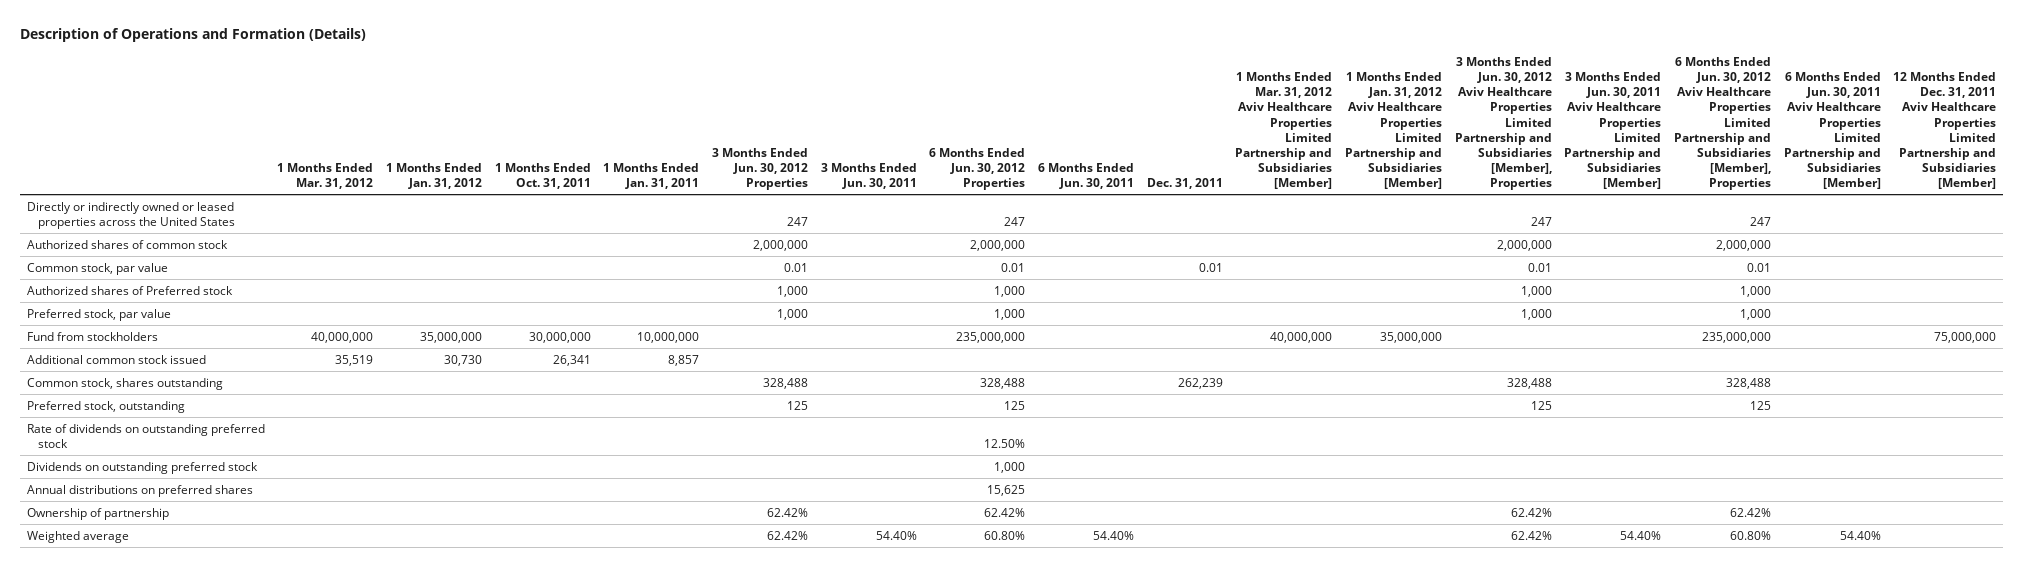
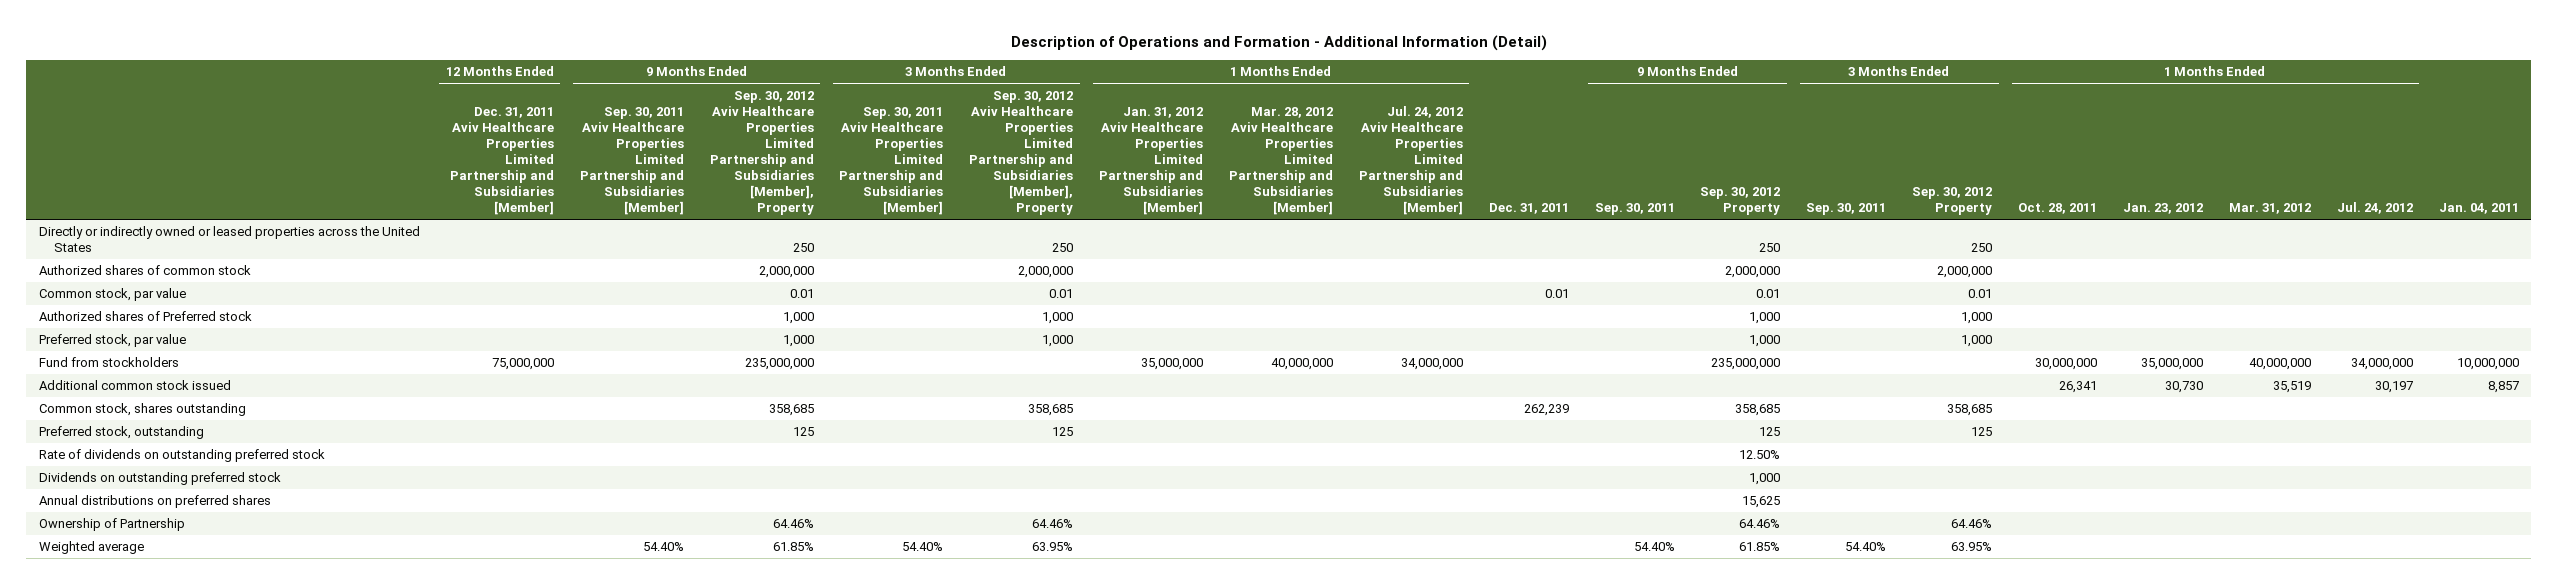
- Description of Operations and Formation (Details)
+ Description of Operations and Formation - Additional Information (Detail)
- | 1 Months Ended Mar. 31, 2012 | 1 Months Ended Jan. 31, 2012 | 1 Months Ended Oct. 31, 2011 | 1 Months Ended Jan. 31, 2011 | 3 Months Ended Jun. 30, 2012 Properties | 3 Months Ended Jun. 30, 2011 | 6 Months Ended Jun. 30, 2012 Properties | 6 Months Ended Jun. 30, 2011 | Dec. 31, 2011 | 1 Months Ended Mar. 31, 2012 Aviv Healthcare Properties Limited Partnership and Subsidiaries [Member] | 1 Months Ended Jan. 31, 2012 Aviv Healthcare Properties Limited Partnership and Subsidiaries [Member] | 3 Months Ended Jun. 30, 2012 Aviv Healthcare Properties Limited Partnership and Subsidiaries [Member], Properties | 3 Months Ended Jun. 30, 2011 Aviv Healthcare Properties Limited Partnership and Subsidiaries [Member] | 6 Months Ended Jun. 30, 2012 Aviv Healthcare Properties Limited Partnership and Subsidiaries [Member], Properties | 6 Months Ended Jun. 30, 2011 Aviv Healthcare Properties Limited Partnership and Subsidiaries [Member] | 12 Months Ended Dec. 31, 2011 Aviv Healthcare Properties Limited Partnership and Subsidiaries [Member]
+ | 12 Months Ended Dec. 31, 2011 Aviv Healthcare Properties Limited Partnership and Subsidiaries [Member] | 9 Months Ended Sep. 30, 2011 Aviv Healthcare Properties Limited Partnership and Subsidiaries [Member] | 9 Months Ended Sep. 30, 2012 Aviv Healthcare Properties Limited Partnership and Subsidiaries [Member], Property | 3 Months Ended Sep. 30, 2011 Aviv Healthcare Properties Limited Partnership and Subsidiaries [Member] | 3 Months Ended Sep. 30, 2012 Aviv Healthcare Properties Limited Partnership and Subsidiaries [Member], Property | 1 Months Ended Jan. 31, 2012 Aviv Healthcare Properties Limited Partnership and Subsidiaries [Member] | 1 Months Ended Mar. 28, 2012 Aviv Healthcare Properties Limited Partnership and Subsidiaries [Member] | 1 Months Ended Jul. 24, 2012 Aviv Healthcare Properties Limited Partnership and Subsidiaries [Member] | Dec. 31, 2011 | 9 Months Ended Sep. 30, 2011 | 9 Months Ended Sep. 30, 2012 Property | 3 Months Ended Sep. 30, 2011 | 3 Months Ended Sep. 30, 2012 Property | 1 Months Ended Oct. 28, 2011 | 1 Months Ended Jan. 23, 2012 | 1 Months Ended Mar. 31, 2012 | 1 Months Ended Jul. 24, 2012 | Jan. 04, 2011
- Ownership of partnership | | | | | 62.42% | | 62.42% | | | | | 62.42% | | 62.42% | |
+ Ownership of Partnership | | | 64.46% | | 64.46% | | | | | | 64.46% | | 64.46% | | | | |

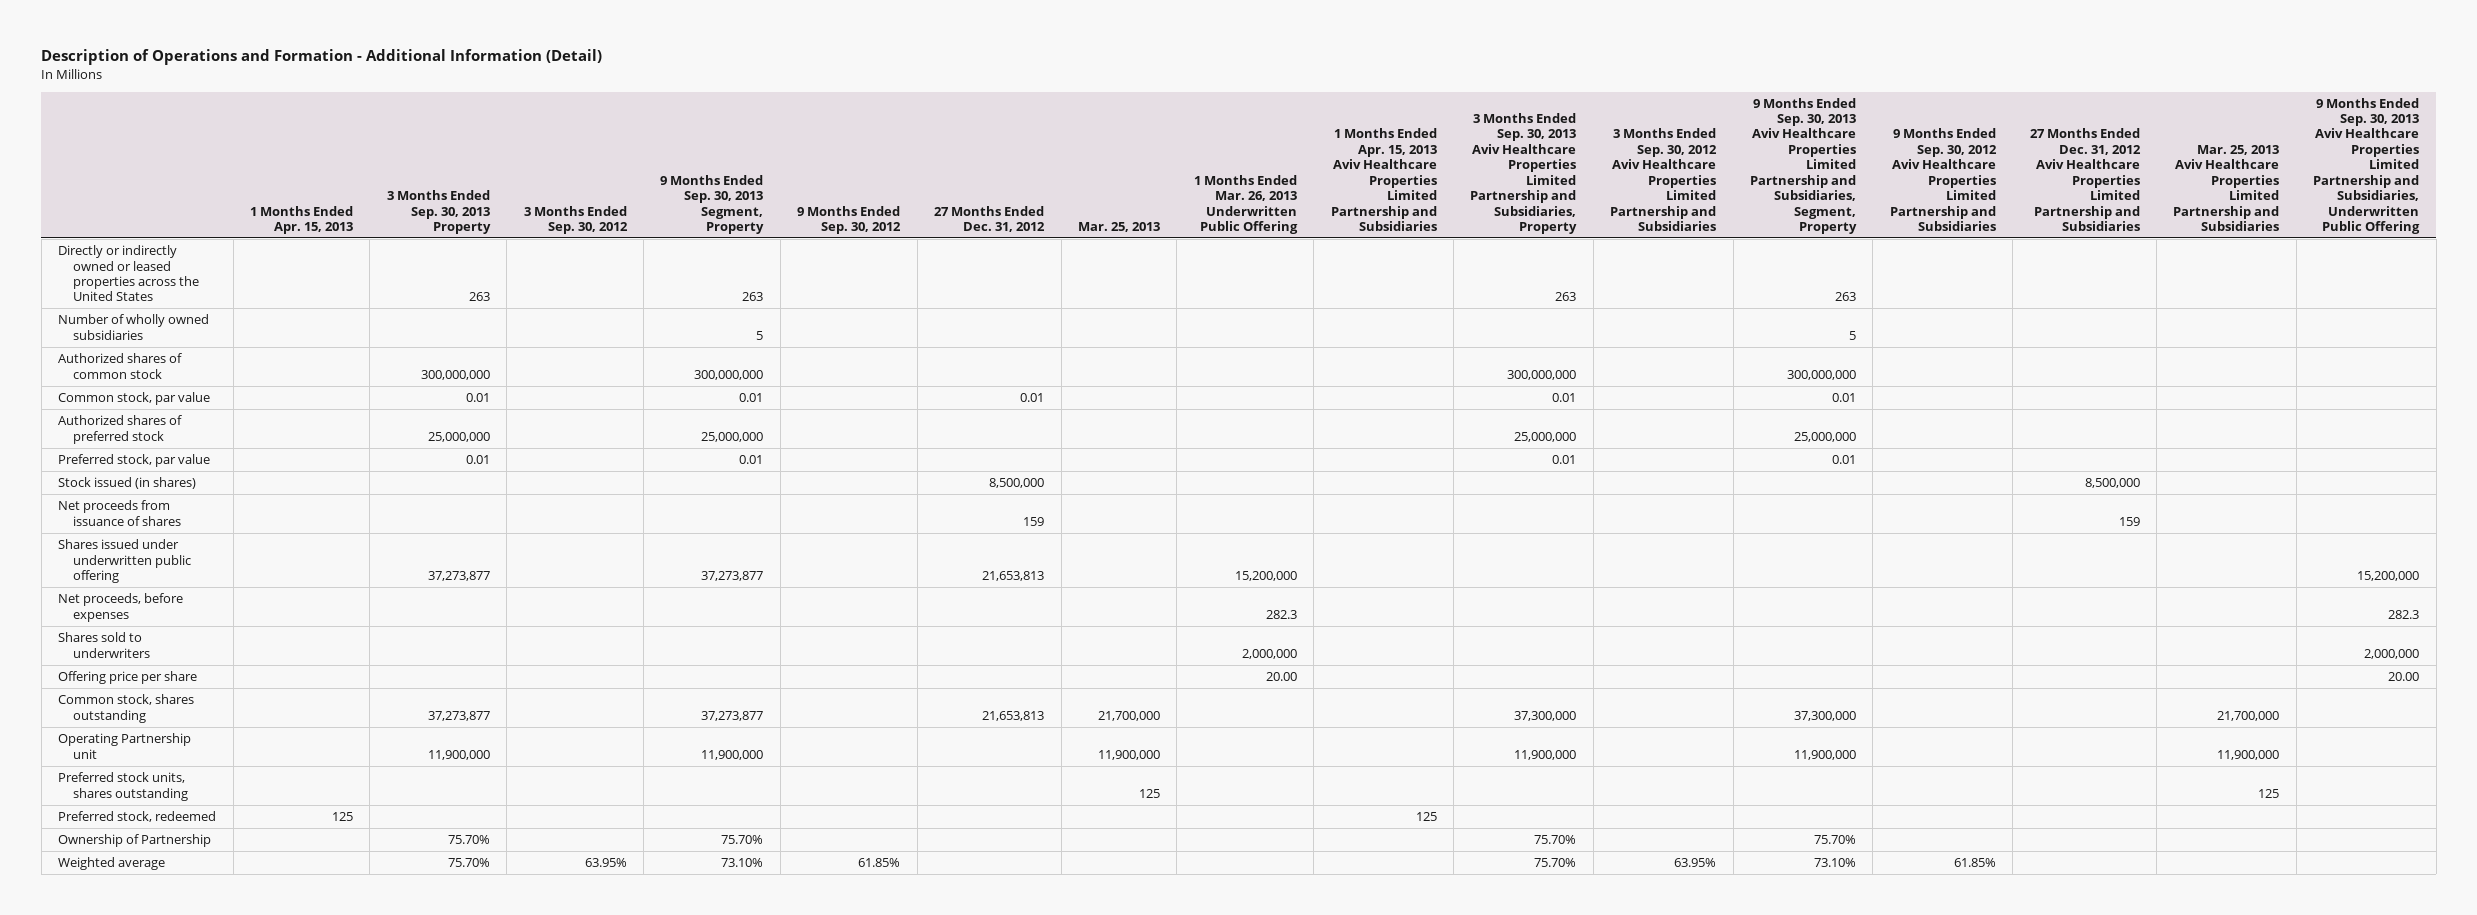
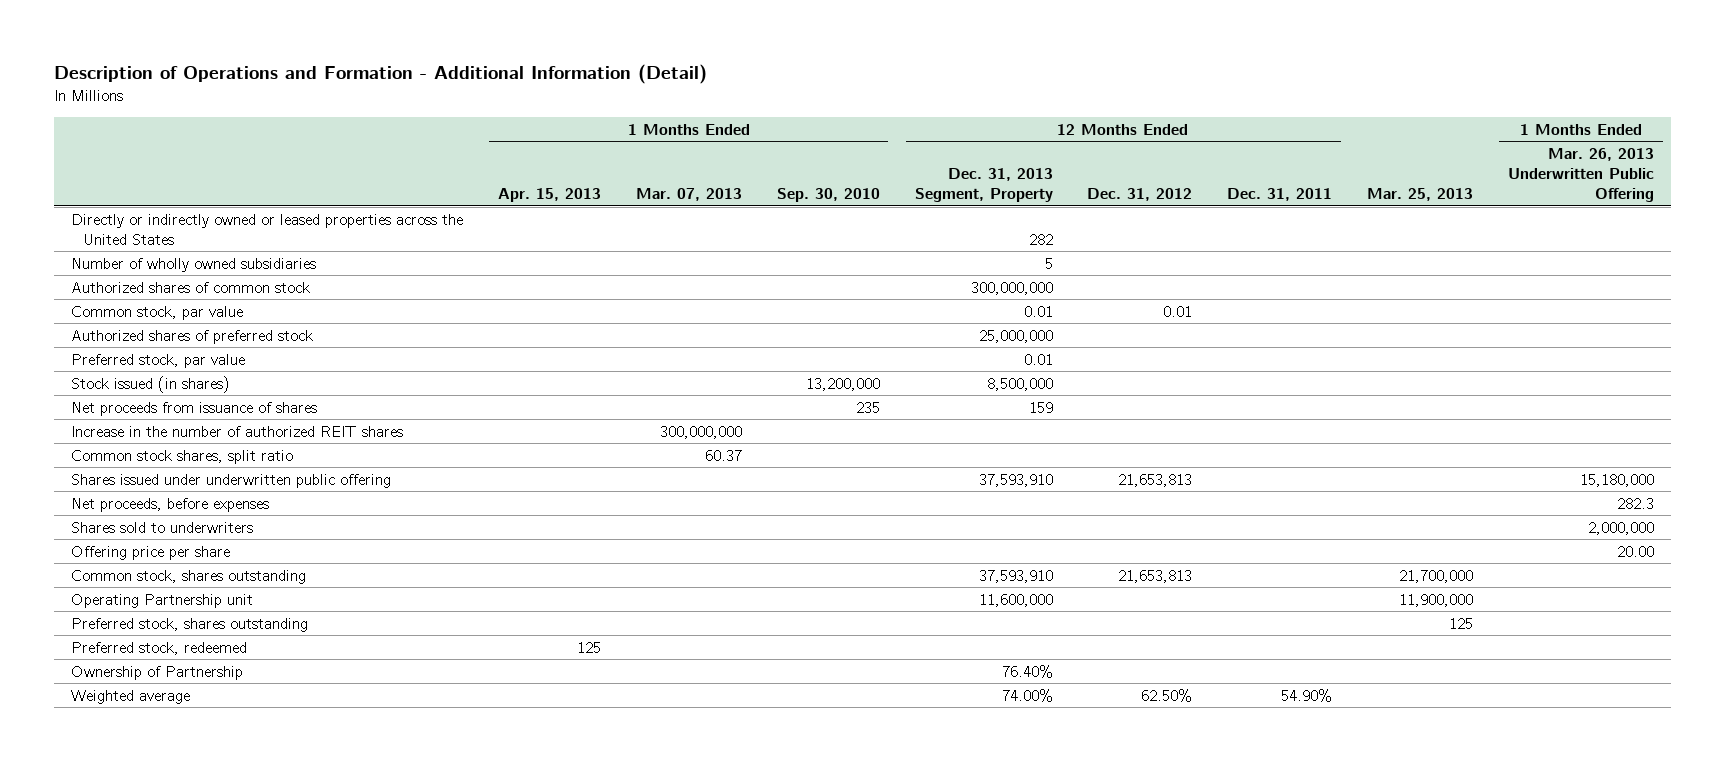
- | 1 Months Ended Apr. 15, 2013 | 3 Months Ended Sep. 30, 2013 Property | 3 Months Ended Sep. 30, 2012 | 9 Months Ended Sep. 30, 2013 Segment, Property | 9 Months Ended Sep. 30, 2012 | 27 Months Ended Dec. 31, 2012 | Mar. 25, 2013 | 1 Months Ended Mar. 26, 2013 Underwritten Public Offering | 1 Months Ended Apr. 15, 2013 Aviv Healthcare Properties Limited Partnership and Subsidiaries | 3 Months Ended Sep. 30, 2013 Aviv Healthcare Properties Limited Partnership and Subsidiaries, Property | 3 Months Ended Sep. 30, 2012 Aviv Healthcare Properties Limited Partnership and Subsidiaries | 9 Months Ended Sep. 30, 2013 Aviv Healthcare Properties Limited Partnership and Subsidiaries, Segment, Property | 9 Months Ended Sep. 30, 2012 Aviv Healthcare Properties Limited Partnership and Subsidiaries | 27 Months Ended Dec. 31, 2012 Aviv Healthcare Properties Limited Partnership and Subsidiaries | Mar. 25, 2013 Aviv Healthcare Properties Limited Partnership and Subsidiaries | 9 Months Ended Sep. 30, 2013 Aviv Healthcare Properties Limited Partnership and Subsidiaries, Underwritten Public Offering
+ | 1 Months Ended Apr. 15, 2013 | 1 Months Ended Mar. 07, 2013 | 1 Months Ended Sep. 30, 2010 | 12 Months Ended Dec. 31, 2013 Segment, Property | 12 Months Ended Dec. 31, 2012 | 12 Months Ended Dec. 31, 2011 | Mar. 25, 2013 | 1 Months Ended Mar. 26, 2013 Underwritten Public Offering
- Shares issued under underwritten public offering | | 37,273,877 | | 37,273,877 | | 21,653,813 | | 15,200,000 | | | | | | | | 15,200,000
+ Increase in the number of authorized REIT shares | | 300,000,000 | | | | | |
+ Common stock shares, split ratio | | 60.37 | | | | | |
+ Shares issued under underwritten public offering | | | | 37,593,910 | 21,653,813 | | | 15,180,000
- Preferred stock units, shares outstanding | | | | | | | 125 | | | | | | | | 125 |
+ Preferred stock, shares outstanding | | | | | | | 125 |

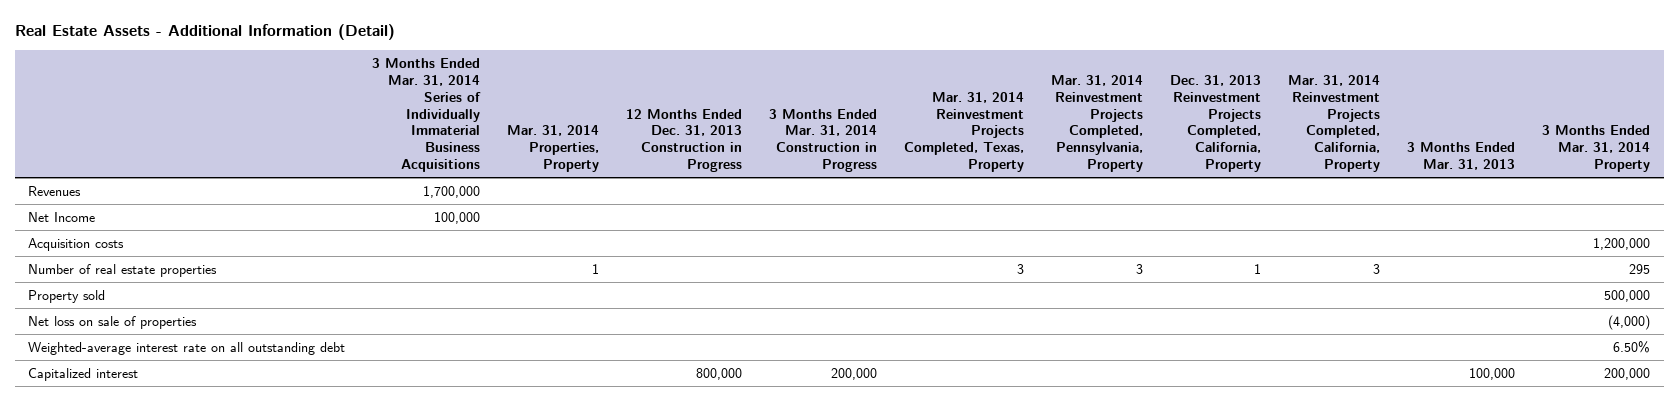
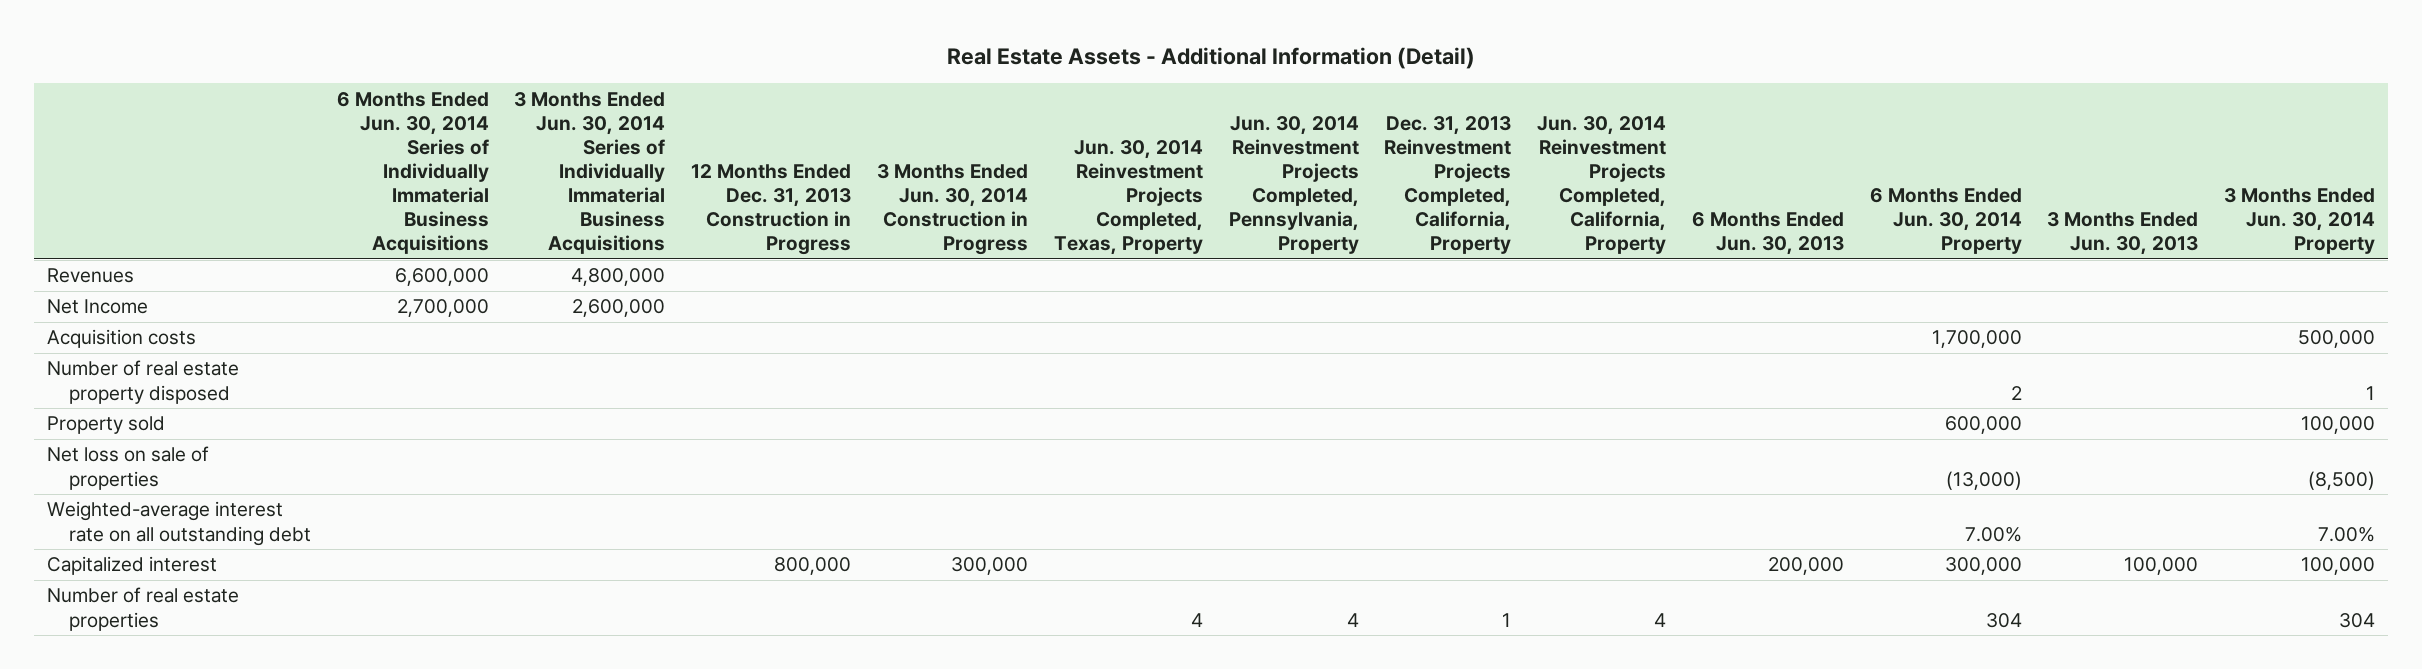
- | 3 Months Ended Mar. 31, 2014 Series of Individually Immaterial Business Acquisitions | Mar. 31, 2014 Properties, Property | 12 Months Ended Dec. 31, 2013 Construction in Progress | 3 Months Ended Mar. 31, 2014 Construction in Progress | Mar. 31, 2014 Reinvestment Projects Completed, Texas, Property | Mar. 31, 2014 Reinvestment Projects Completed, Pennsylvania, Property | Dec. 31, 2013 Reinvestment Projects Completed, California, Property | Mar. 31, 2014 Reinvestment Projects Completed, California, Property | 3 Months Ended Mar. 31, 2013 | 3 Months Ended Mar. 31, 2014 Property
+ | 6 Months Ended Jun. 30, 2014 Series of Individually Immaterial Business Acquisitions | 3 Months Ended Jun. 30, 2014 Series of Individually Immaterial Business Acquisitions | 12 Months Ended Dec. 31, 2013 Construction in Progress | 3 Months Ended Jun. 30, 2014 Construction in Progress | Jun. 30, 2014 Reinvestment Projects Completed, Texas, Property | Jun. 30, 2014 Reinvestment Projects Completed, Pennsylvania, Property | Dec. 31, 2013 Reinvestment Projects Completed, California, Property | Jun. 30, 2014 Reinvestment Projects Completed, California, Property | 6 Months Ended Jun. 30, 2013 | 6 Months Ended Jun. 30, 2014 Property | 3 Months Ended Jun. 30, 2013 | 3 Months Ended Jun. 30, 2014 Property
+ Number of real estate property disposed | | | | | | | | | | 2 | | 1
moved down: Number of real estate properties | | | | | 4 | 4 | 1 | 4 | | 304 | | 304

